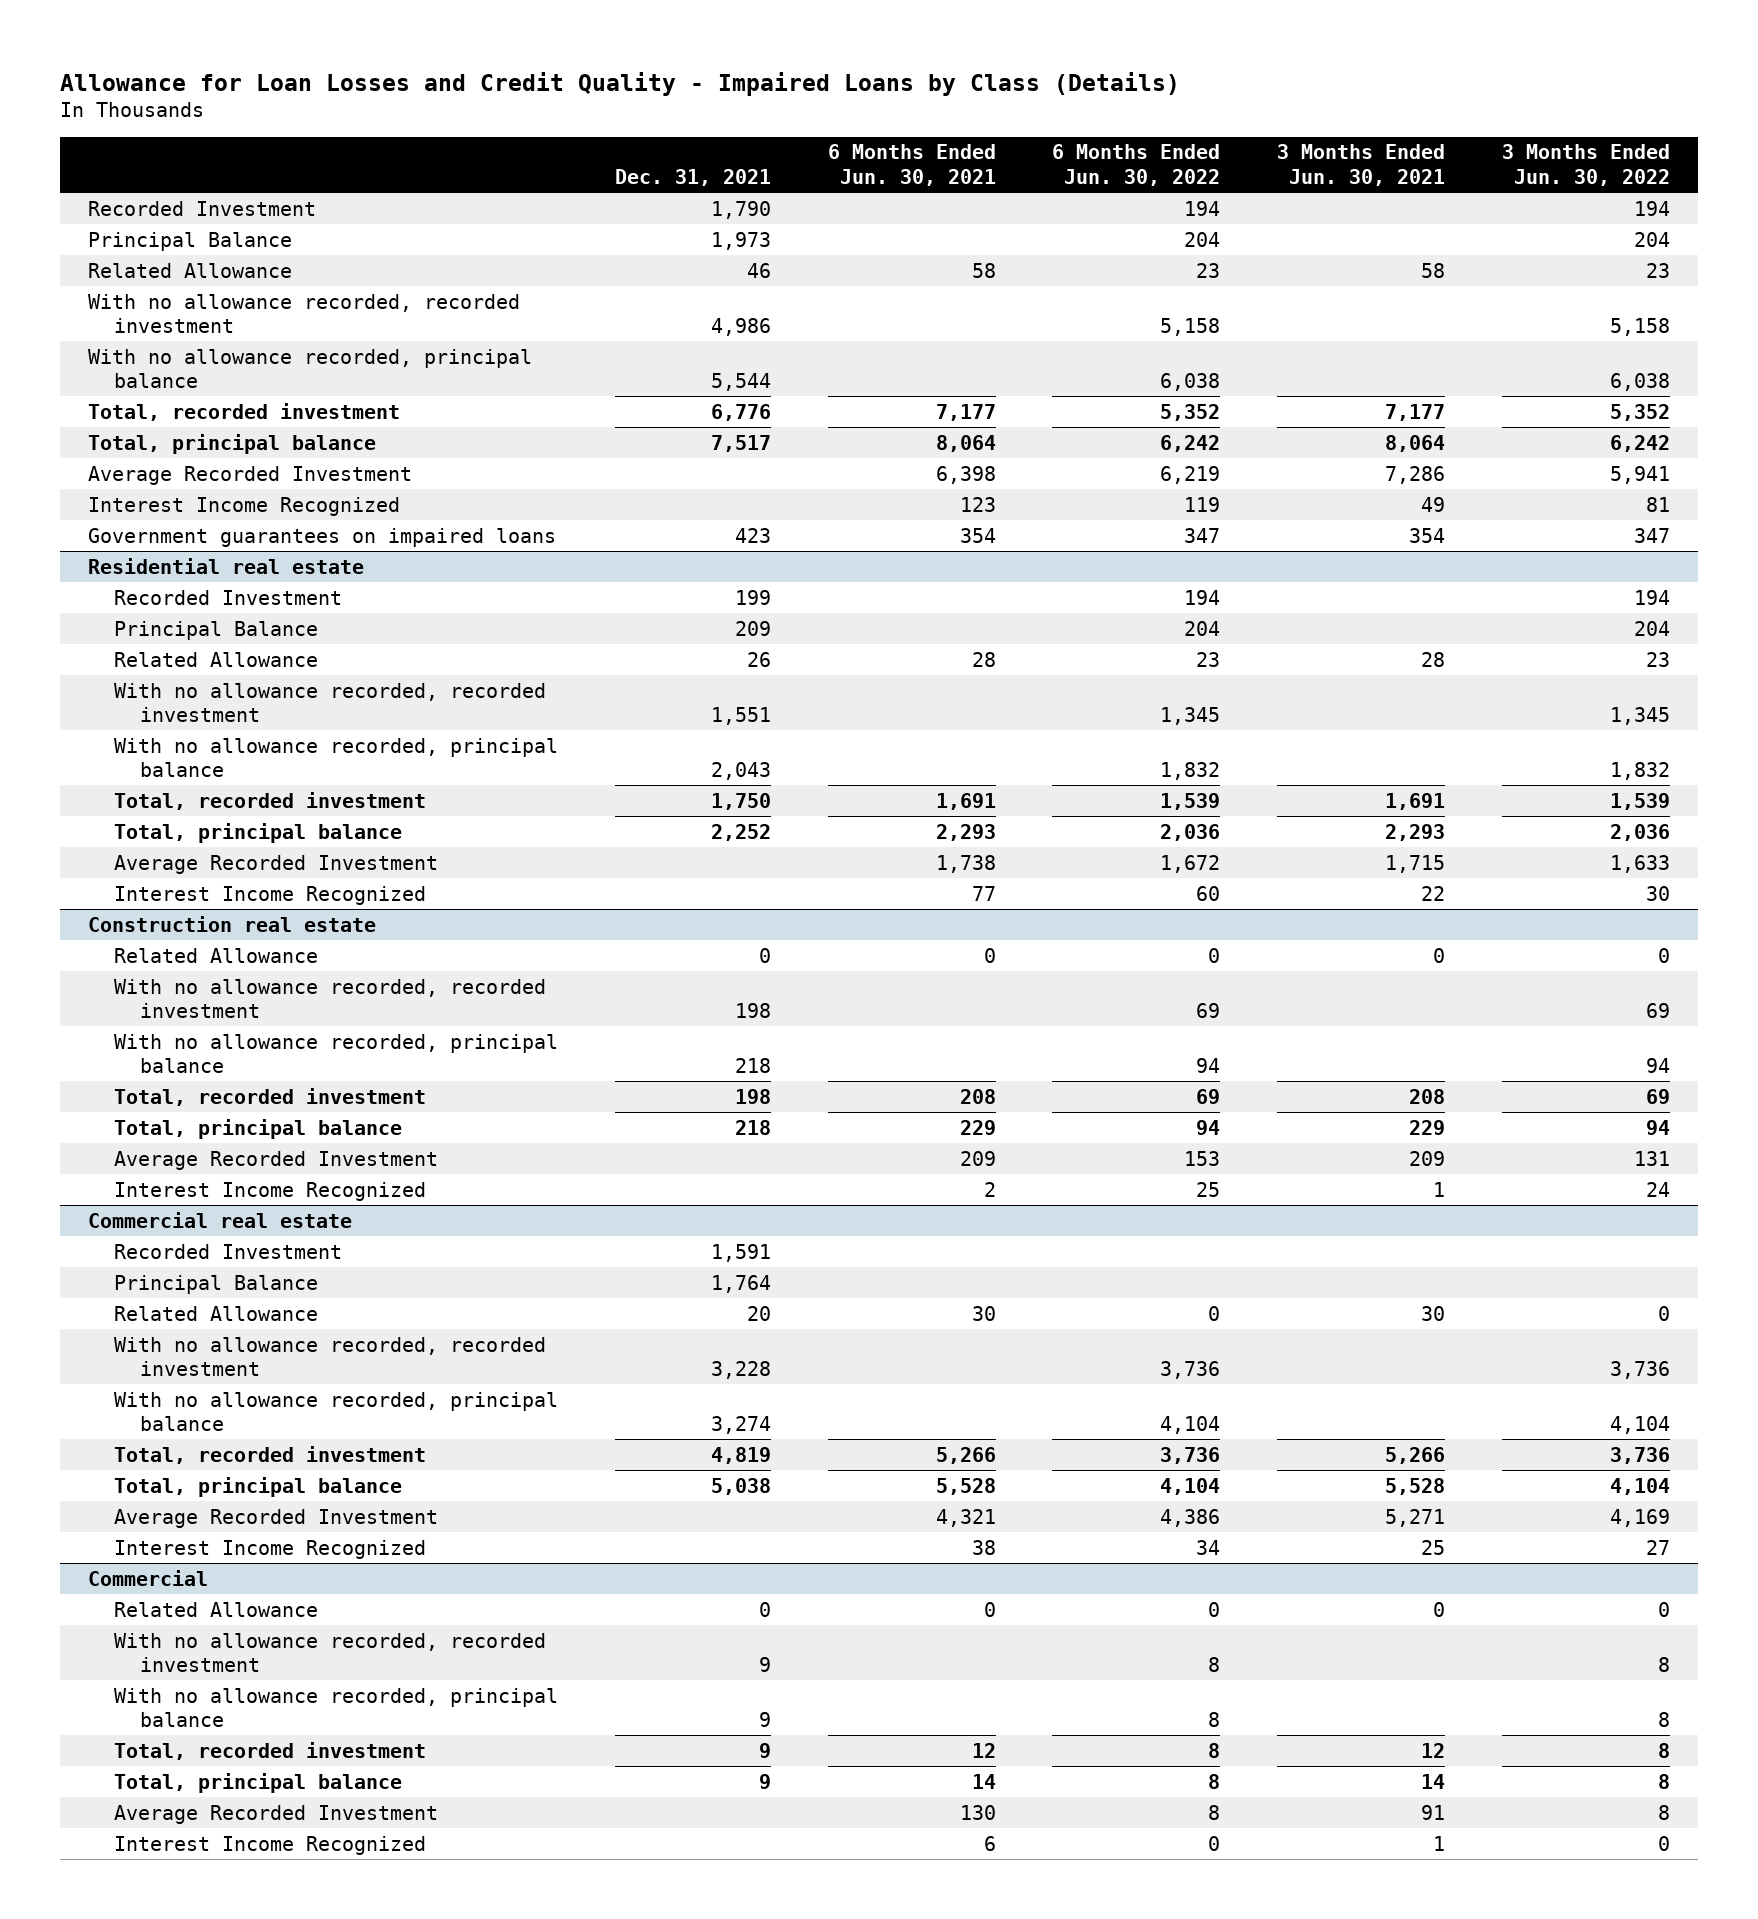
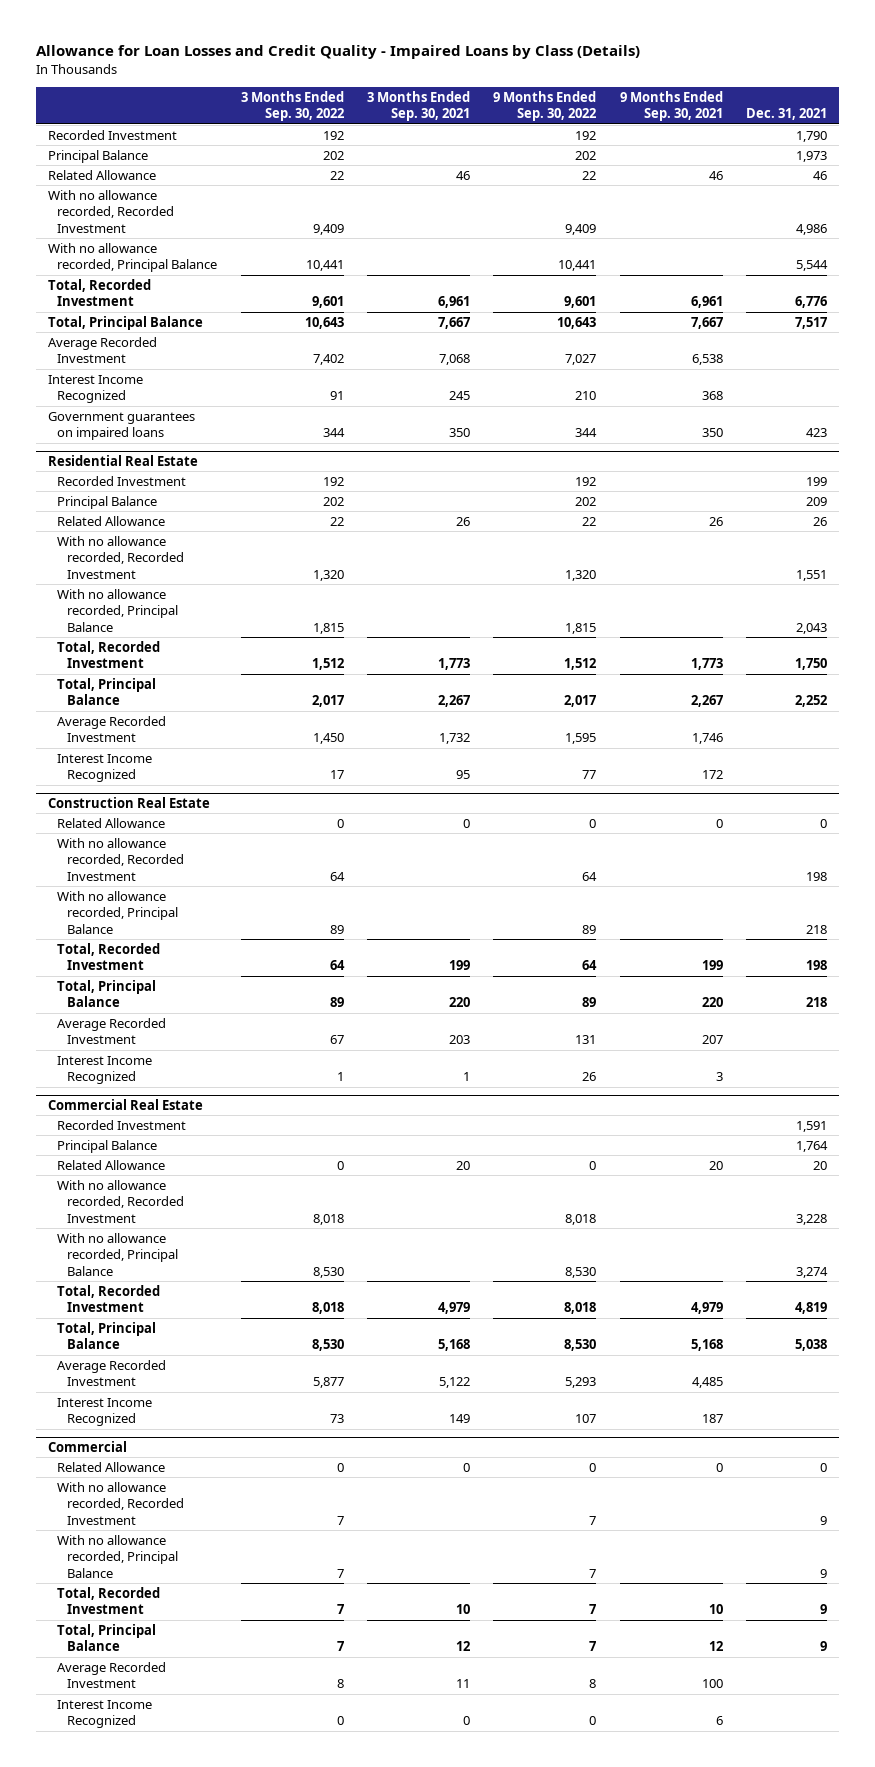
- | Dec. 31, 2021 | 6 Months Ended Jun. 30, 2021 | 6 Months Ended Jun. 30, 2022 | 3 Months Ended Jun. 30, 2021 | 3 Months Ended Jun. 30, 2022
+ | 3 Months Ended Sep. 30, 2022 | 3 Months Ended Sep. 30, 2021 | 9 Months Ended Sep. 30, 2022 | 9 Months Ended Sep. 30, 2021 | Dec. 31, 2021
- With no allowance recorded, recorded investment | 4,986 | | 5,158 | | 5,158
- With no allowance recorded, principal balance | 5,544 | | 6,038 | | 6,038
- Total, recorded investment | 6,776 | 7,177 | 5,352 | 7,177 | 5,352
- Total, principal balance | 7,517 | 8,064 | 6,242 | 8,064 | 6,242
+ With no allowance recorded, Recorded Investment | 9,409 | | 9,409 | | 4,986
+ With no allowance recorded, Principal Balance | 10,441 | | 10,441 | | 5,544
+ Total, Recorded Investment | 9,601 | 6,961 | 9,601 | 6,961 | 6,776
+ Total, Principal Balance | 10,643 | 7,667 | 10,643 | 7,667 | 7,517
- Residential real estate
+ Residential Real Estate
- With no allowance recorded, recorded investment | 1,551 | | 1,345 | | 1,345
- With no allowance recorded, principal balance | 2,043 | | 1,832 | | 1,832
- Total, recorded investment | 1,750 | 1,691 | 1,539 | 1,691 | 1,539
- Total, principal balance | 2,252 | 2,293 | 2,036 | 2,293 | 2,036
+ With no allowance recorded, Recorded Investment | 1,320 | | 1,320 | | 1,551
+ With no allowance recorded, Principal Balance | 1,815 | | 1,815 | | 2,043
+ Total, Recorded Investment | 1,512 | 1,773 | 1,512 | 1,773 | 1,750
+ Total, Principal Balance | 2,017 | 2,267 | 2,017 | 2,267 | 2,252
- Construction real estate
+ Construction Real Estate
- With no allowance recorded, recorded investment | 198 | | 69 | | 69
- With no allowance recorded, principal balance | 218 | | 94 | | 94
- Total, recorded investment | 198 | 208 | 69 | 208 | 69
- Total, principal balance | 218 | 229 | 94 | 229 | 94
+ With no allowance recorded, Recorded Investment | 64 | | 64 | | 198
+ With no allowance recorded, Principal Balance | 89 | | 89 | | 218
+ Total, Recorded Investment | 64 | 199 | 64 | 199 | 198
+ Total, Principal Balance | 89 | 220 | 89 | 220 | 218
- Commercial real estate
+ Commercial Real Estate
- With no allowance recorded, recorded investment | 3,228 | | 3,736 | | 3,736
- With no allowance recorded, principal balance | 3,274 | | 4,104 | | 4,104
- Total, recorded investment | 4,819 | 5,266 | 3,736 | 5,266 | 3,736
- Total, principal balance | 5,038 | 5,528 | 4,104 | 5,528 | 4,104
+ With no allowance recorded, Recorded Investment | 8,018 | | 8,018 | | 3,228
+ With no allowance recorded, Principal Balance | 8,530 | | 8,530 | | 3,274
+ Total, Recorded Investment | 8,018 | 4,979 | 8,018 | 4,979 | 4,819
+ Total, Principal Balance | 8,530 | 5,168 | 8,530 | 5,168 | 5,038
@ Commercial
- With no allowance recorded, recorded investment | 9 | | 8 | | 8
- With no allowance recorded, principal balance | 9 | | 8 | | 8
- Total, recorded investment | 9 | 12 | 8 | 12 | 8
- Total, principal balance | 9 | 14 | 8 | 14 | 8
+ With no allowance recorded, Recorded Investment | 7 | | 7 | | 9
+ With no allowance recorded, Principal Balance | 7 | | 7 | | 9
+ Total, Recorded Investment | 7 | 10 | 7 | 10 | 9
+ Total, Principal Balance | 7 | 12 | 7 | 12 | 9

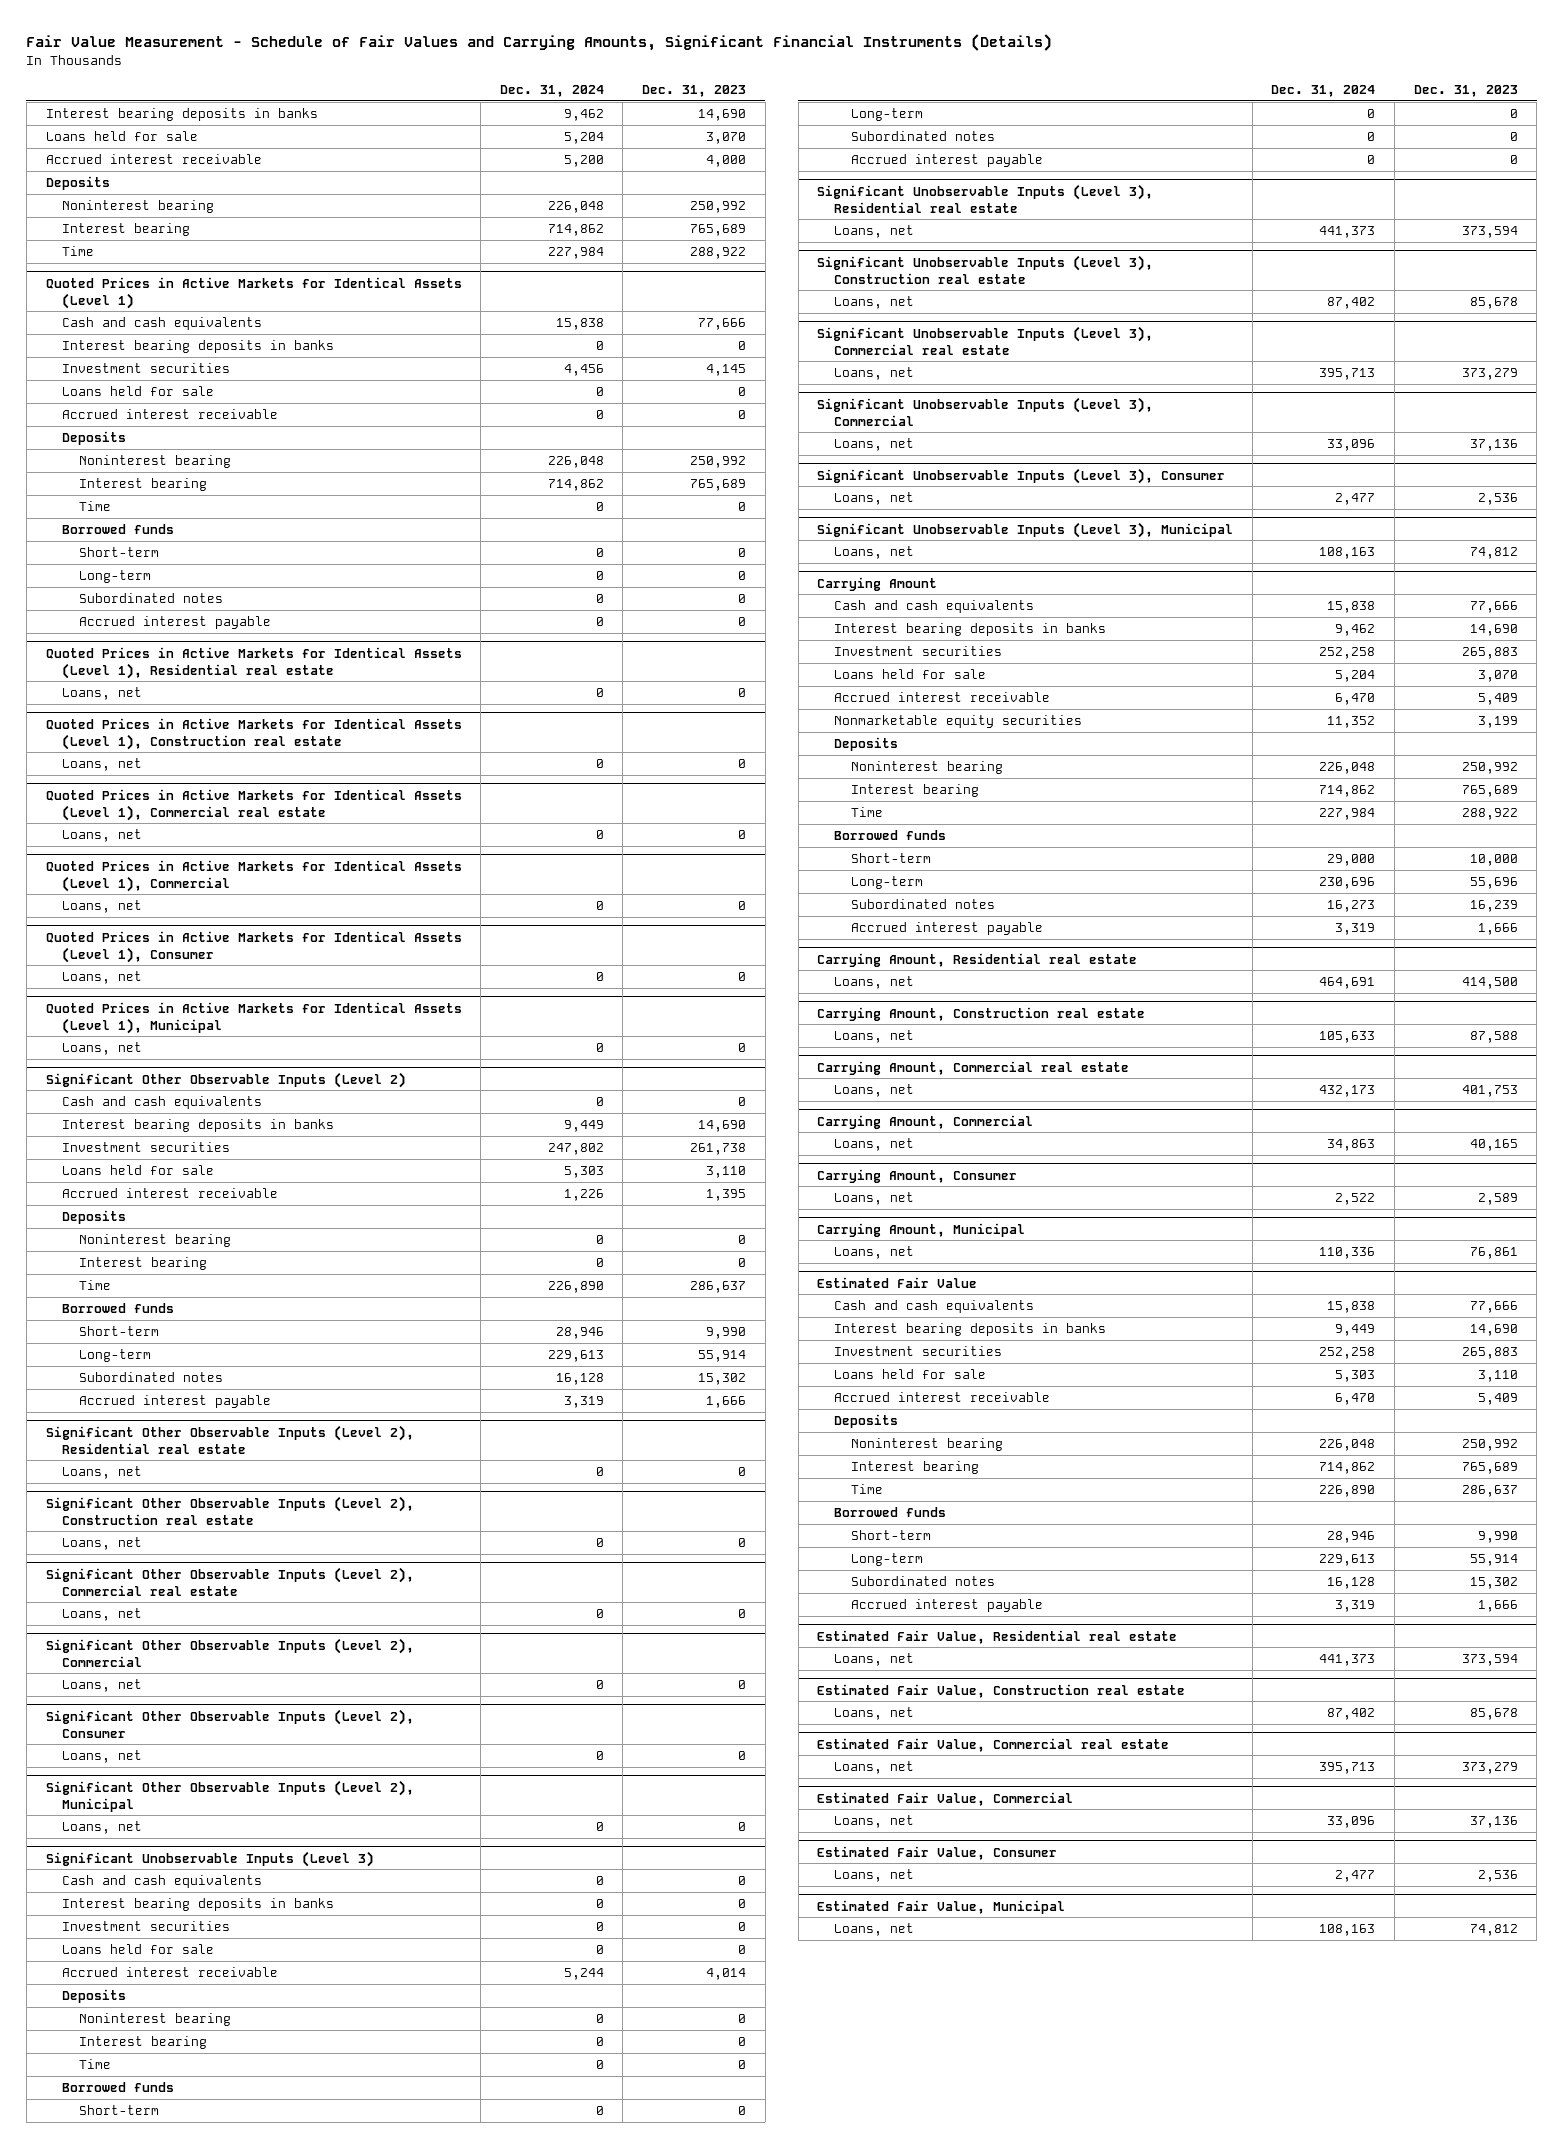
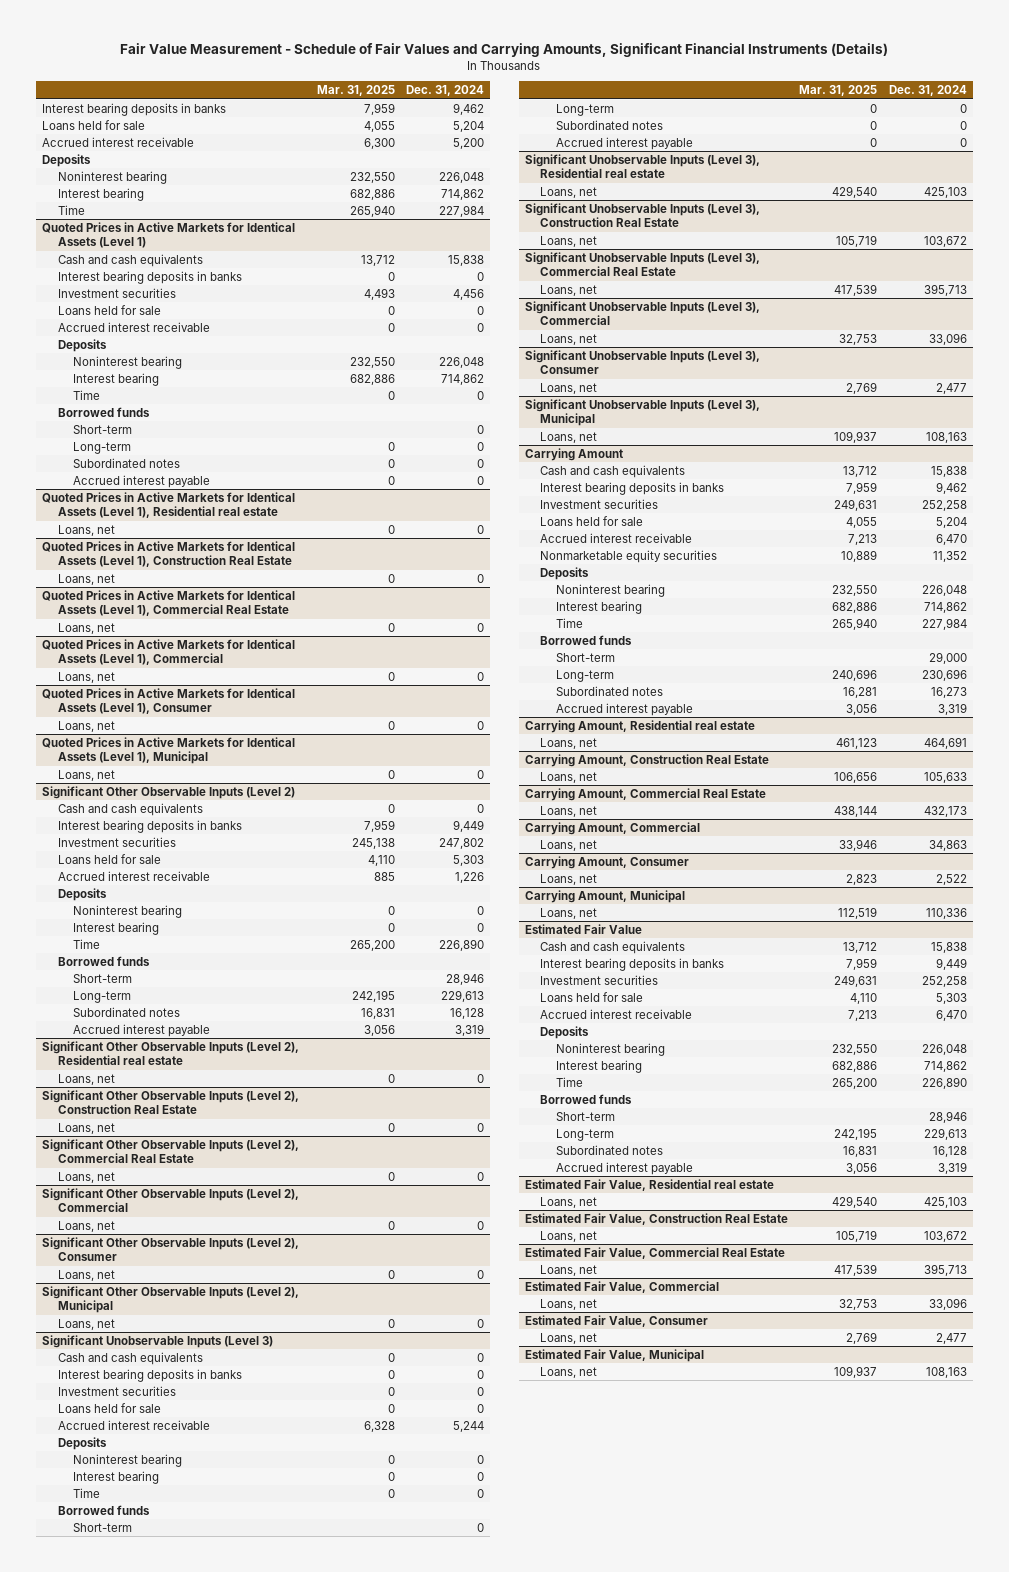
- | Dec. 31, 2024 | Dec. 31, 2023
+ | Mar. 31, 2025 | Dec. 31, 2024
- Quoted Prices in Active Markets for Identical Assets (Level 1), Construction real estate
+ Quoted Prices in Active Markets for Identical Assets (Level 1), Construction Real Estate
- Quoted Prices in Active Markets for Identical Assets (Level 1), Commercial real estate
+ Quoted Prices in Active Markets for Identical Assets (Level 1), Commercial Real Estate
- Significant Other Observable Inputs (Level 2), Construction real estate
+ Significant Other Observable Inputs (Level 2), Construction Real Estate
- Significant Other Observable Inputs (Level 2), Commercial real estate
+ Significant Other Observable Inputs (Level 2), Commercial Real Estate
@ Significant Unobservable Inputs (Level 3), Residential real estate
- Loans, net | 441,373 | 373,594
- Significant Unobservable Inputs (Level 3), Construction real estate
- Loans, net | 87,402 | 85,678
- Significant Unobservable Inputs (Level 3), Commercial real estate
@ Significant Unobservable Inputs (Level 3), Residential real estate
+ Loans, net | 429,540 | 425,103
+ Significant Unobservable Inputs (Level 3), Construction Real Estate
+ Loans, net | 105,719 | 103,672
+ Significant Unobservable Inputs (Level 3), Commercial Real Estate
- Carrying Amount, Construction real estate
+ Carrying Amount, Construction Real Estate
- Carrying Amount, Commercial real estate
+ Carrying Amount, Commercial Real Estate
@ Estimated Fair Value, Residential real estate
- Loans, net | 441,373 | 373,594
- Estimated Fair Value, Construction real estate
- Loans, net | 87,402 | 85,678
- Estimated Fair Value, Commercial real estate
@ Estimated Fair Value, Residential real estate
+ Loans, net | 429,540 | 425,103
+ Estimated Fair Value, Construction Real Estate
+ Loans, net | 105,719 | 103,672
+ Estimated Fair Value, Commercial Real Estate

